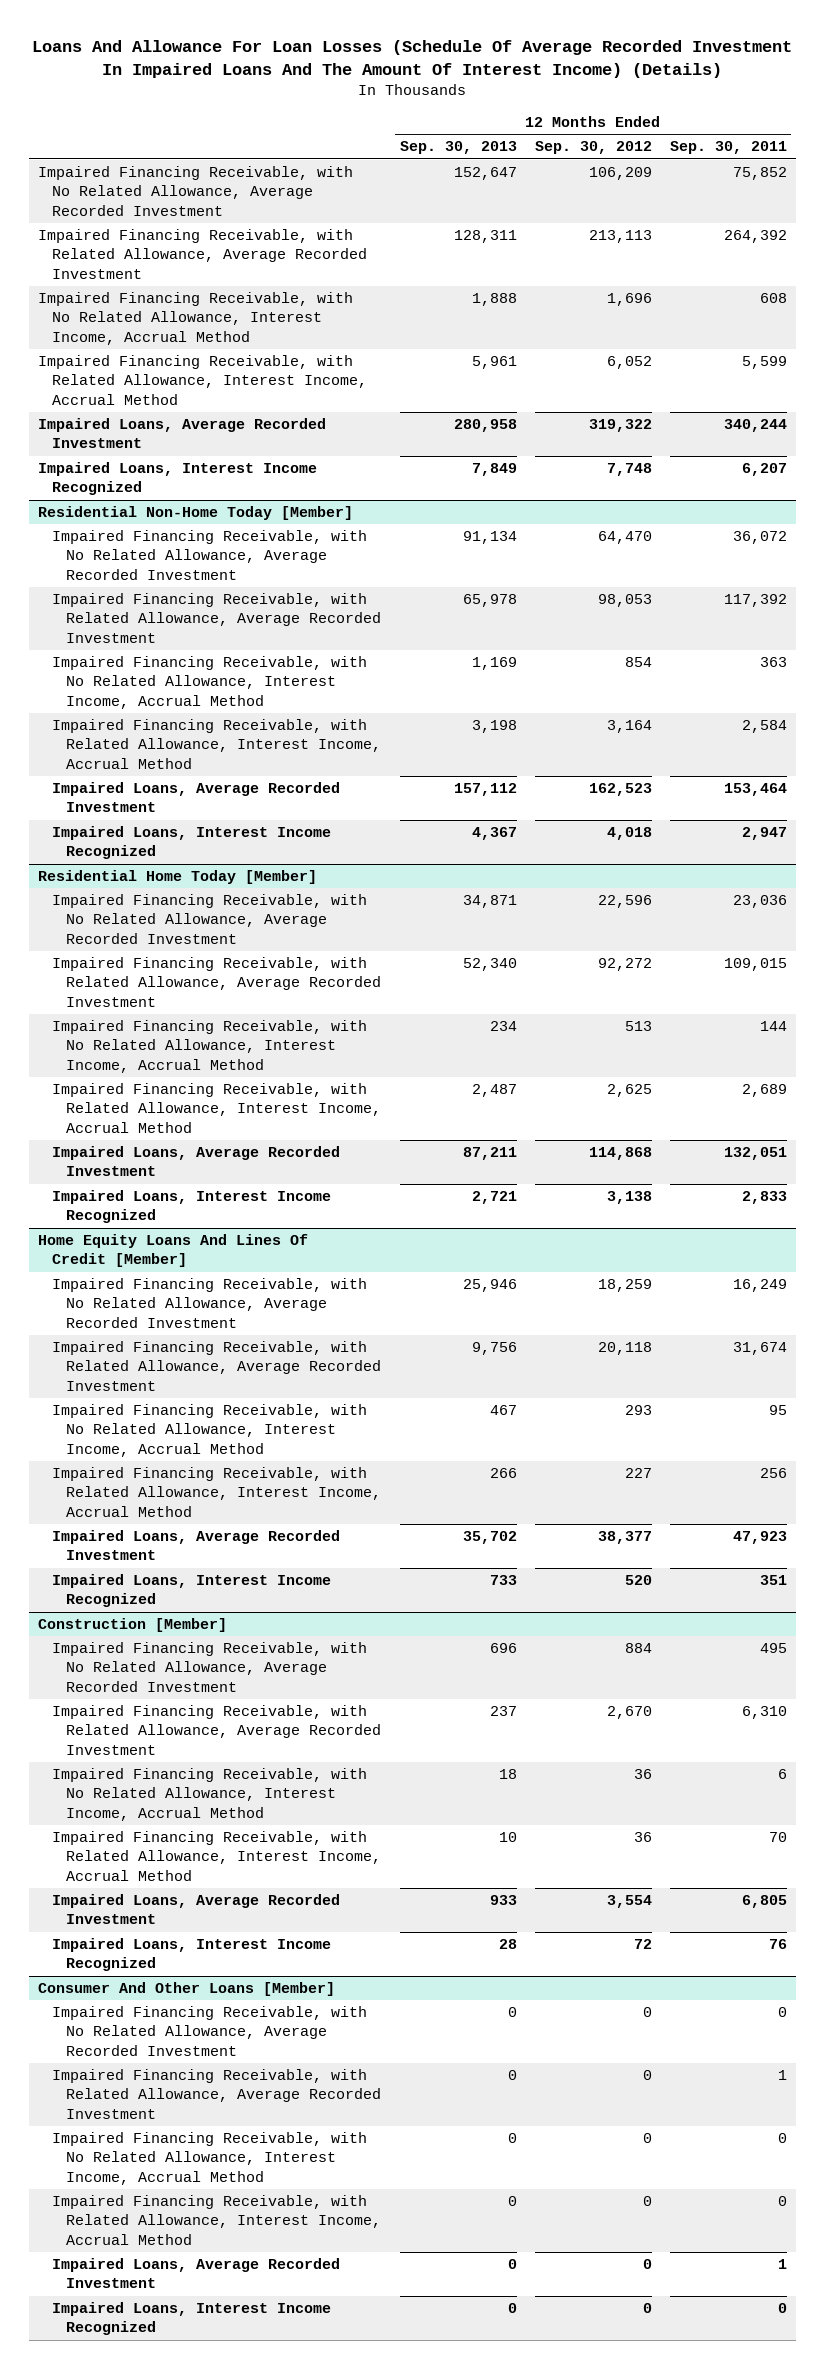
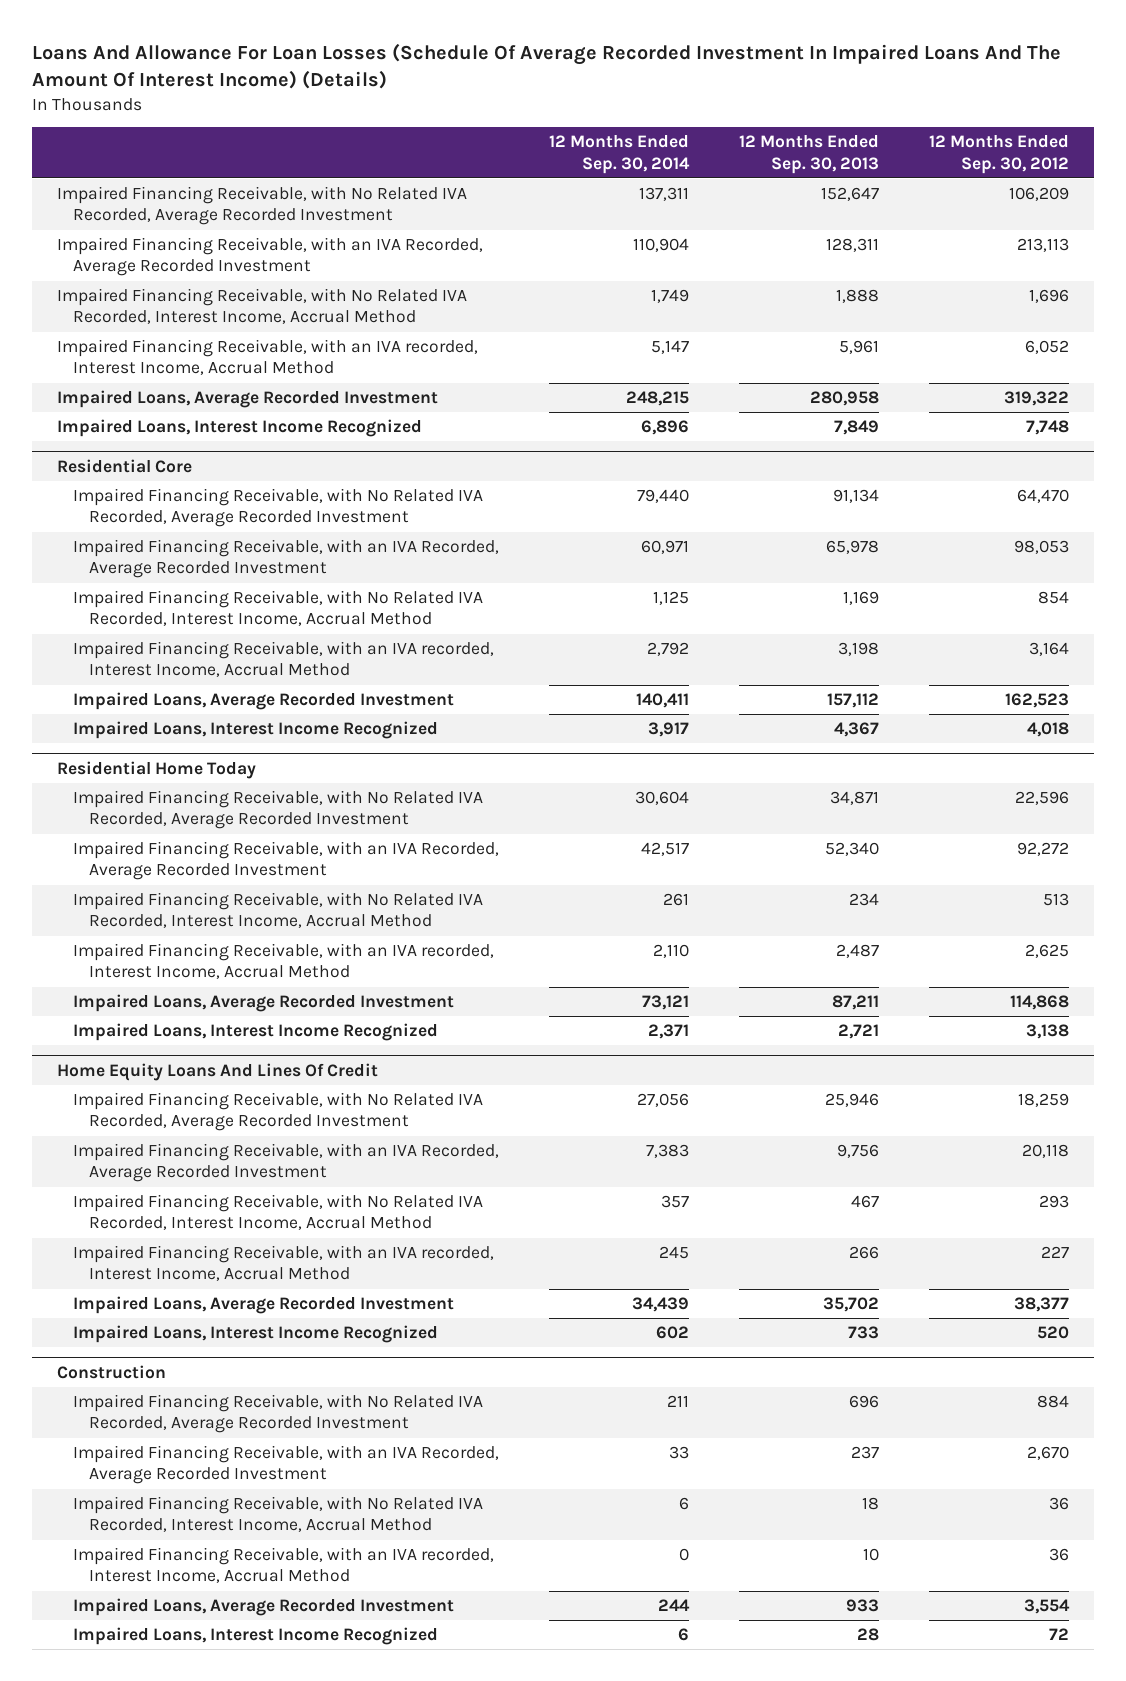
- | 12 Months Ended Sep. 30, 2013 | 12 Months Ended Sep. 30, 2012 | 12 Months Ended Sep. 30, 2011
+ | 12 Months Ended Sep. 30, 2014 | 12 Months Ended Sep. 30, 2013 | 12 Months Ended Sep. 30, 2012
- Impaired Financing Receivable, with No Related Allowance, Average Recorded Investment | 152,647 | 106,209 | 75,852
- Impaired Financing Receivable, with Related Allowance, Average Recorded Investment | 128,311 | 213,113 | 264,392
- Impaired Financing Receivable, with No Related Allowance, Interest Income, Accrual Method | 1,888 | 1,696 | 608
- Impaired Financing Receivable, with Related Allowance, Interest Income, Accrual Method | 5,961 | 6,052 | 5,599
+ Impaired Financing Receivable, with No Related IVA Recorded, Average Recorded Investment | 137,311 | 152,647 | 106,209
+ Impaired Financing Receivable, with an IVA Recorded, Average Recorded Investment | 110,904 | 128,311 | 213,113
+ Impaired Financing Receivable, with No Related IVA Recorded, Interest Income, Accrual Method | 1,749 | 1,888 | 1,696
+ Impaired Financing Receivable, with an IVA recorded, Interest Income, Accrual Method | 5,147 | 5,961 | 6,052
- Residential Non-Home Today [Member]
- Impaired Financing Receivable, with No Related Allowance, Average Recorded Investment | 91,134 | 64,470 | 36,072
- Impaired Financing Receivable, with Related Allowance, Average Recorded Investment | 65,978 | 98,053 | 117,392
- Impaired Financing Receivable, with No Related Allowance, Interest Income, Accrual Method | 1,169 | 854 | 363
- Impaired Financing Receivable, with Related Allowance, Interest Income, Accrual Method | 3,198 | 3,164 | 2,584
+ Residential Core
+ Impaired Financing Receivable, with No Related IVA Recorded, Average Recorded Investment | 79,440 | 91,134 | 64,470
+ Impaired Financing Receivable, with an IVA Recorded, Average Recorded Investment | 60,971 | 65,978 | 98,053
+ Impaired Financing Receivable, with No Related IVA Recorded, Interest Income, Accrual Method | 1,125 | 1,169 | 854
+ Impaired Financing Receivable, with an IVA recorded, Interest Income, Accrual Method | 2,792 | 3,198 | 3,164
- Residential Home Today [Member]
- Impaired Financing Receivable, with No Related Allowance, Average Recorded Investment | 34,871 | 22,596 | 23,036
- Impaired Financing Receivable, with Related Allowance, Average Recorded Investment | 52,340 | 92,272 | 109,015
- Impaired Financing Receivable, with No Related Allowance, Interest Income, Accrual Method | 234 | 513 | 144
- Impaired Financing Receivable, with Related Allowance, Interest Income, Accrual Method | 2,487 | 2,625 | 2,689
+ Residential Home Today
+ Impaired Financing Receivable, with No Related IVA Recorded, Average Recorded Investment | 30,604 | 34,871 | 22,596
+ Impaired Financing Receivable, with an IVA Recorded, Average Recorded Investment | 42,517 | 52,340 | 92,272
+ Impaired Financing Receivable, with No Related IVA Recorded, Interest Income, Accrual Method | 261 | 234 | 513
+ Impaired Financing Receivable, with an IVA recorded, Interest Income, Accrual Method | 2,110 | 2,487 | 2,625
- Home Equity Loans And Lines Of Credit [Member]
- Impaired Financing Receivable, with No Related Allowance, Average Recorded Investment | 25,946 | 18,259 | 16,249
- Impaired Financing Receivable, with Related Allowance, Average Recorded Investment | 9,756 | 20,118 | 31,674
- Impaired Financing Receivable, with No Related Allowance, Interest Income, Accrual Method | 467 | 293 | 95
- Impaired Financing Receivable, with Related Allowance, Interest Income, Accrual Method | 266 | 227 | 256
+ Home Equity Loans And Lines Of Credit
+ Impaired Financing Receivable, with No Related IVA Recorded, Average Recorded Investment | 27,056 | 25,946 | 18,259
+ Impaired Financing Receivable, with an IVA Recorded, Average Recorded Investment | 7,383 | 9,756 | 20,118
+ Impaired Financing Receivable, with No Related IVA Recorded, Interest Income, Accrual Method | 357 | 467 | 293
+ Impaired Financing Receivable, with an IVA recorded, Interest Income, Accrual Method | 245 | 266 | 227
- Construction [Member]
- Impaired Financing Receivable, with No Related Allowance, Average Recorded Investment | 696 | 884 | 495
- Impaired Financing Receivable, with Related Allowance, Average Recorded Investment | 237 | 2,670 | 6,310
- Impaired Financing Receivable, with No Related Allowance, Interest Income, Accrual Method | 18 | 36 | 6
- Impaired Financing Receivable, with Related Allowance, Interest Income, Accrual Method | 10 | 36 | 70
+ Construction
+ Impaired Financing Receivable, with No Related IVA Recorded, Average Recorded Investment | 211 | 696 | 884
+ Impaired Financing Receivable, with an IVA Recorded, Average Recorded Investment | 33 | 237 | 2,670
+ Impaired Financing Receivable, with No Related IVA Recorded, Interest Income, Accrual Method | 6 | 18 | 36
+ Impaired Financing Receivable, with an IVA recorded, Interest Income, Accrual Method | 0 | 10 | 36
- Consumer And Other Loans [Member]
- Impaired Financing Receivable, with No Related Allowance, Average Recorded Investment | 0 | 0 | 0
- Impaired Financing Receivable, with Related Allowance, Average Recorded Investment | 0 | 0 | 1
- Impaired Financing Receivable, with No Related Allowance, Interest Income, Accrual Method | 0 | 0 | 0
- Impaired Financing Receivable, with Related Allowance, Interest Income, Accrual Method | 0 | 0 | 0
- Impaired Loans, Average Recorded Investment | 0 | 0 | 1
- Impaired Loans, Interest Income Recognized | 0 | 0 | 0

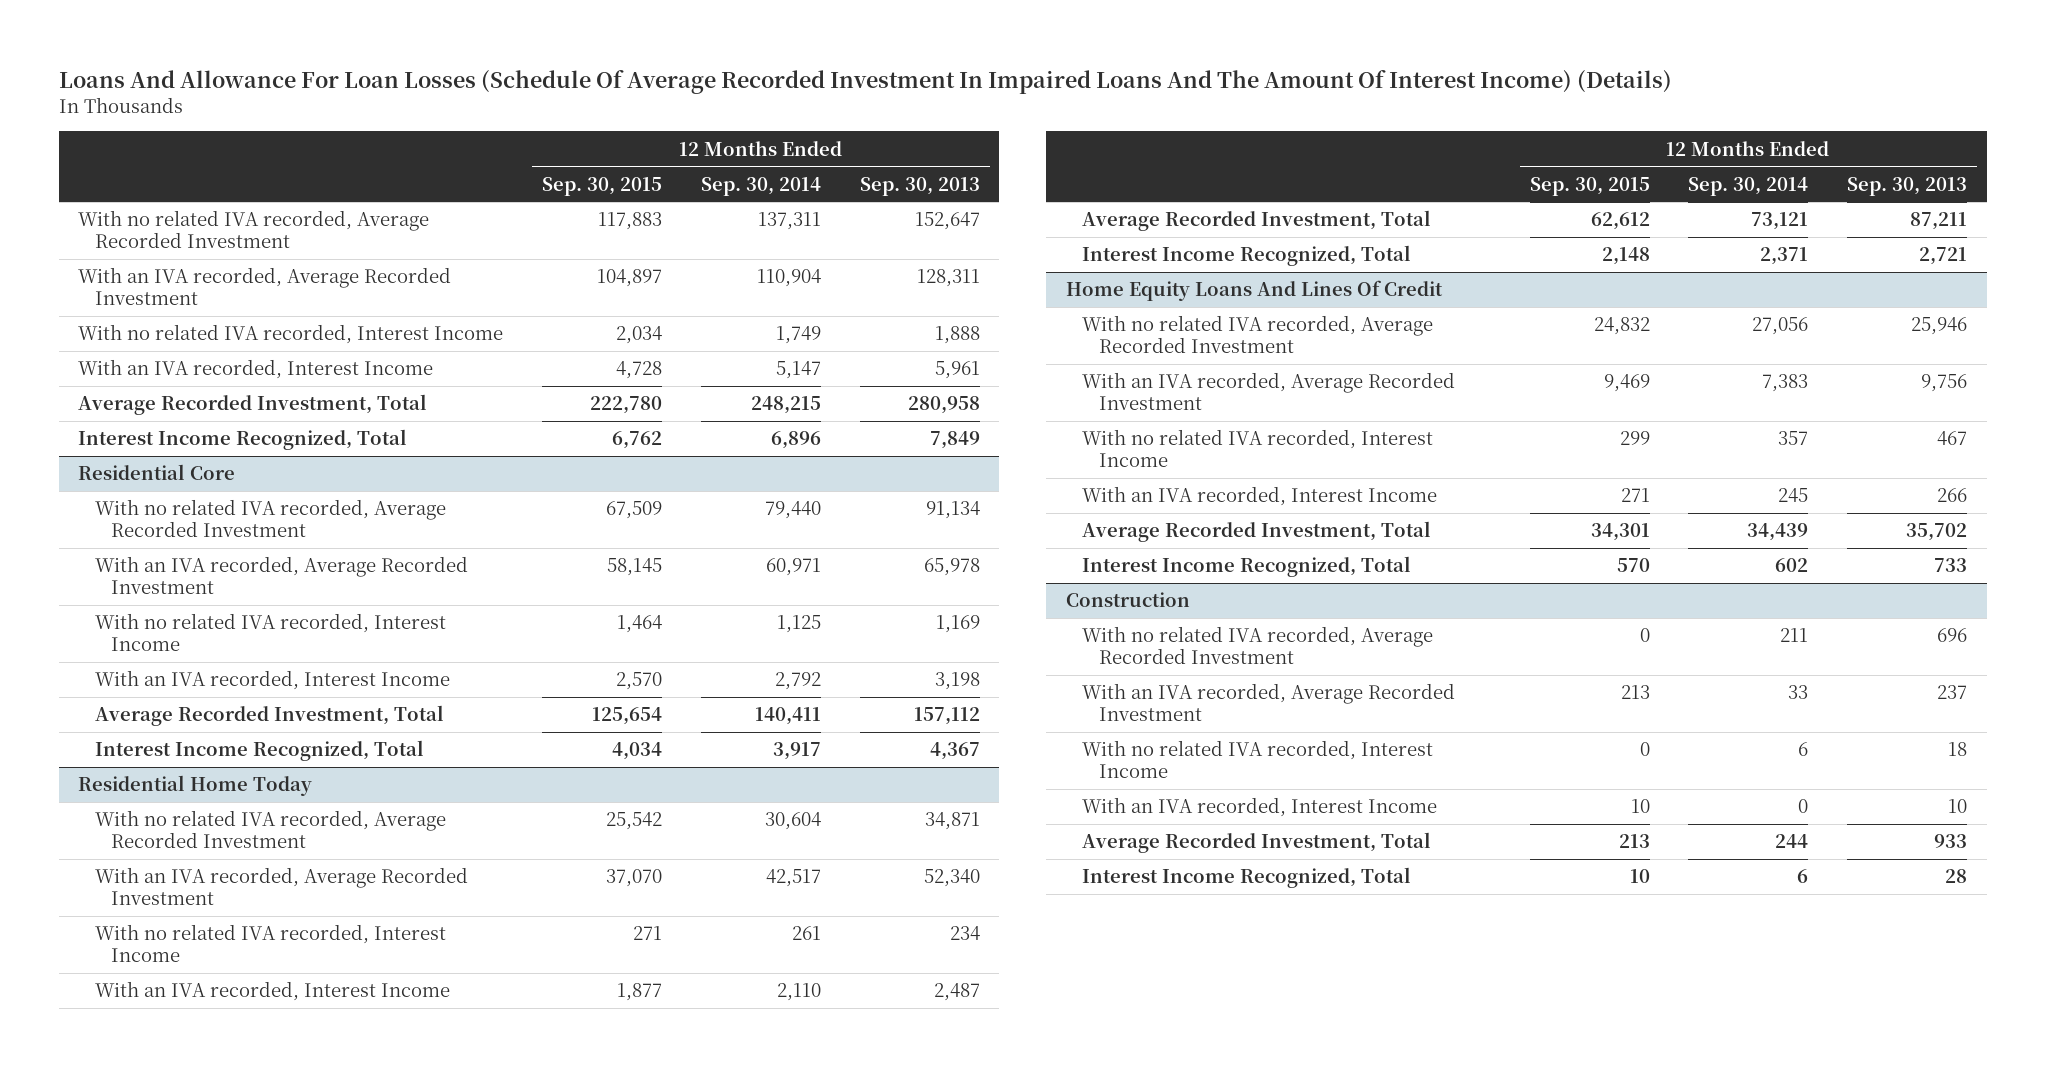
- | 12 Months Ended Sep. 30, 2014 | 12 Months Ended Sep. 30, 2013 | 12 Months Ended Sep. 30, 2012
+ | 12 Months Ended Sep. 30, 2015 | 12 Months Ended Sep. 30, 2014 | 12 Months Ended Sep. 30, 2013
- Impaired Financing Receivable, with No Related IVA Recorded, Average Recorded Investment | 137,311 | 152,647 | 106,209
- Impaired Financing Receivable, with an IVA Recorded, Average Recorded Investment | 110,904 | 128,311 | 213,113
- Impaired Financing Receivable, with No Related IVA Recorded, Interest Income, Accrual Method | 1,749 | 1,888 | 1,696
- Impaired Financing Receivable, with an IVA recorded, Interest Income, Accrual Method | 5,147 | 5,961 | 6,052
- Impaired Loans, Average Recorded Investment | 248,215 | 280,958 | 319,322
- Impaired Loans, Interest Income Recognized | 6,896 | 7,849 | 7,748
+ With no related IVA recorded, Average Recorded Investment | 117,883 | 137,311 | 152,647
+ With an IVA recorded, Average Recorded Investment | 104,897 | 110,904 | 128,311
+ With no related IVA recorded, Interest Income | 2,034 | 1,749 | 1,888
+ With an IVA recorded, Interest Income | 4,728 | 5,147 | 5,961
+ Average Recorded Investment, Total | 222,780 | 248,215 | 280,958
+ Interest Income Recognized, Total | 6,762 | 6,896 | 7,849
@ Residential Core
- Impaired Financing Receivable, with No Related IVA Recorded, Average Recorded Investment | 79,440 | 91,134 | 64,470
- Impaired Financing Receivable, with an IVA Recorded, Average Recorded Investment | 60,971 | 65,978 | 98,053
- Impaired Financing Receivable, with No Related IVA Recorded, Interest Income, Accrual Method | 1,125 | 1,169 | 854
- Impaired Financing Receivable, with an IVA recorded, Interest Income, Accrual Method | 2,792 | 3,198 | 3,164
- Impaired Loans, Average Recorded Investment | 140,411 | 157,112 | 162,523
- Impaired Loans, Interest Income Recognized | 3,917 | 4,367 | 4,018
+ With no related IVA recorded, Average Recorded Investment | 67,509 | 79,440 | 91,134
+ With an IVA recorded, Average Recorded Investment | 58,145 | 60,971 | 65,978
+ With no related IVA recorded, Interest Income | 1,464 | 1,125 | 1,169
+ With an IVA recorded, Interest Income | 2,570 | 2,792 | 3,198
+ Average Recorded Investment, Total | 125,654 | 140,411 | 157,112
+ Interest Income Recognized, Total | 4,034 | 3,917 | 4,367
@ Residential Home Today
- Impaired Financing Receivable, with No Related IVA Recorded, Average Recorded Investment | 30,604 | 34,871 | 22,596
- Impaired Financing Receivable, with an IVA Recorded, Average Recorded Investment | 42,517 | 52,340 | 92,272
- Impaired Financing Receivable, with No Related IVA Recorded, Interest Income, Accrual Method | 261 | 234 | 513
- Impaired Financing Receivable, with an IVA recorded, Interest Income, Accrual Method | 2,110 | 2,487 | 2,625
- Impaired Loans, Average Recorded Investment | 73,121 | 87,211 | 114,868
- Impaired Loans, Interest Income Recognized | 2,371 | 2,721 | 3,138
+ With no related IVA recorded, Average Recorded Investment | 25,542 | 30,604 | 34,871
+ With an IVA recorded, Average Recorded Investment | 37,070 | 42,517 | 52,340
+ With no related IVA recorded, Interest Income | 271 | 261 | 234
+ With an IVA recorded, Interest Income | 1,877 | 2,110 | 2,487
+ Average Recorded Investment, Total | 62,612 | 73,121 | 87,211
+ Interest Income Recognized, Total | 2,148 | 2,371 | 2,721
@ Home Equity Loans And Lines Of Credit
- Impaired Financing Receivable, with No Related IVA Recorded, Average Recorded Investment | 27,056 | 25,946 | 18,259
- Impaired Financing Receivable, with an IVA Recorded, Average Recorded Investment | 7,383 | 9,756 | 20,118
- Impaired Financing Receivable, with No Related IVA Recorded, Interest Income, Accrual Method | 357 | 467 | 293
- Impaired Financing Receivable, with an IVA recorded, Interest Income, Accrual Method | 245 | 266 | 227
- Impaired Loans, Average Recorded Investment | 34,439 | 35,702 | 38,377
- Impaired Loans, Interest Income Recognized | 602 | 733 | 520
+ With no related IVA recorded, Average Recorded Investment | 24,832 | 27,056 | 25,946
+ With an IVA recorded, Average Recorded Investment | 9,469 | 7,383 | 9,756
+ With no related IVA recorded, Interest Income | 299 | 357 | 467
+ With an IVA recorded, Interest Income | 271 | 245 | 266
+ Average Recorded Investment, Total | 34,301 | 34,439 | 35,702
+ Interest Income Recognized, Total | 570 | 602 | 733
@ Construction
- Impaired Financing Receivable, with No Related IVA Recorded, Average Recorded Investment | 211 | 696 | 884
- Impaired Financing Receivable, with an IVA Recorded, Average Recorded Investment | 33 | 237 | 2,670
- Impaired Financing Receivable, with No Related IVA Recorded, Interest Income, Accrual Method | 6 | 18 | 36
- Impaired Financing Receivable, with an IVA recorded, Interest Income, Accrual Method | 0 | 10 | 36
- Impaired Loans, Average Recorded Investment | 244 | 933 | 3,554
- Impaired Loans, Interest Income Recognized | 6 | 28 | 72
+ With no related IVA recorded, Average Recorded Investment | 0 | 211 | 696
+ With an IVA recorded, Average Recorded Investment | 213 | 33 | 237
+ With no related IVA recorded, Interest Income | 0 | 6 | 18
+ With an IVA recorded, Interest Income | 10 | 0 | 10
+ Average Recorded Investment, Total | 213 | 244 | 933
+ Interest Income Recognized, Total | 10 | 6 | 28

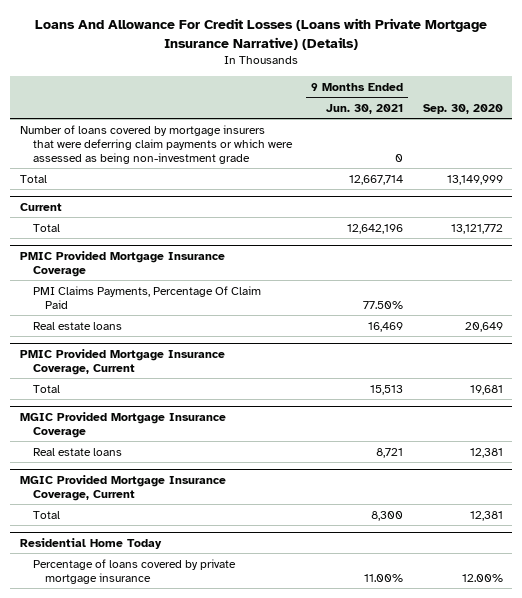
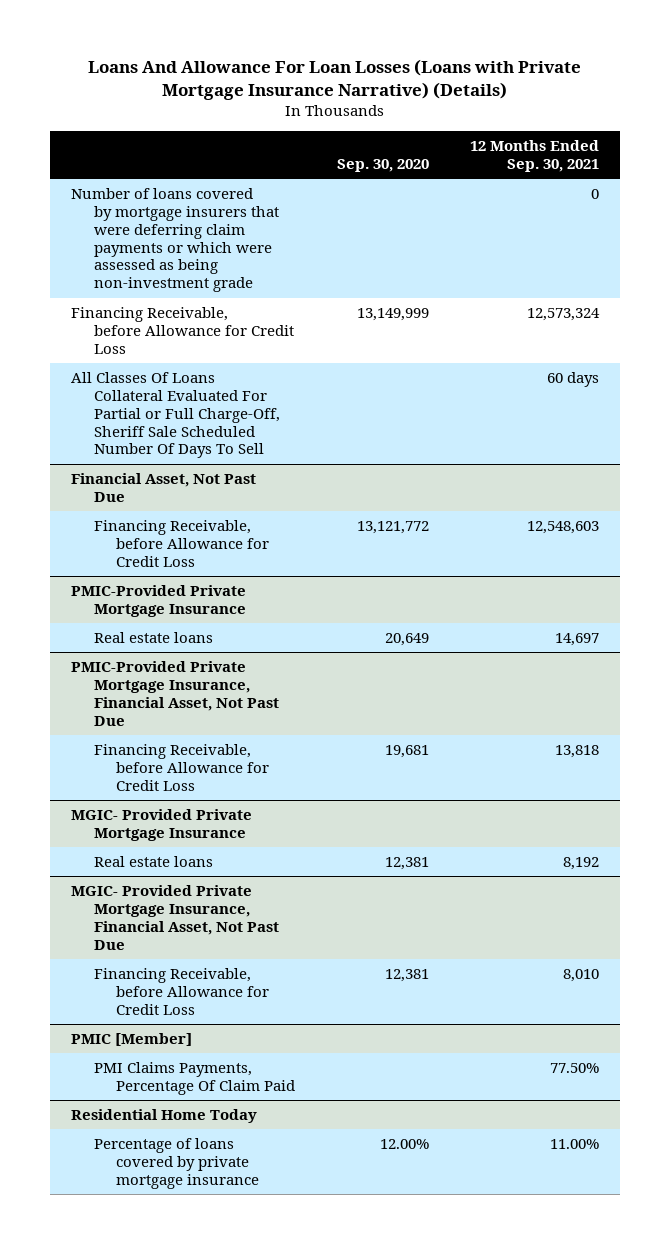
- Loans And Allowance For Credit Losses (Loans with Private Mortgage Insurance Narrative) (Details)
+ Loans And Allowance For Loan Losses (Loans with Private Mortgage Insurance Narrative) (Details)
- | 9 Months Ended Jun. 30, 2021 | Sep. 30, 2020
+ | Sep. 30, 2020 | 12 Months Ended Sep. 30, 2021
- Total | 12,667,714 | 13,149,999
- Current
- Total | 12,642,196 | 13,121,772
- PMIC Provided Mortgage Insurance Coverage
- PMI Claims Payments, Percentage Of Claim Paid | 77.50% |
+ Financing Receivable, before Allowance for Credit Loss | 13,149,999 | 12,573,324
+ All Classes Of Loans Collateral Evaluated For Partial or Full Charge-Off, Sheriff Sale Scheduled Number Of Days To Sell | | 60 days
+ Financial Asset, Not Past Due
+ Financing Receivable, before Allowance for Credit Loss | 13,121,772 | 12,548,603
+ PMIC-Provided Private Mortgage Insurance
- PMIC Provided Mortgage Insurance Coverage, Current
- Total | 15,513 | 19,681
- MGIC Provided Mortgage Insurance Coverage
+ PMIC-Provided Private Mortgage Insurance, Financial Asset, Not Past Due
+ Financing Receivable, before Allowance for Credit Loss | 19,681 | 13,818
+ MGIC- Provided Private Mortgage Insurance
- MGIC Provided Mortgage Insurance Coverage, Current
- Total | 8,300 | 12,381
+ MGIC- Provided Private Mortgage Insurance, Financial Asset, Not Past Due
+ Financing Receivable, before Allowance for Credit Loss | 12,381 | 8,010
+ PMIC [Member]
+ PMI Claims Payments, Percentage Of Claim Paid | | 77.50%

